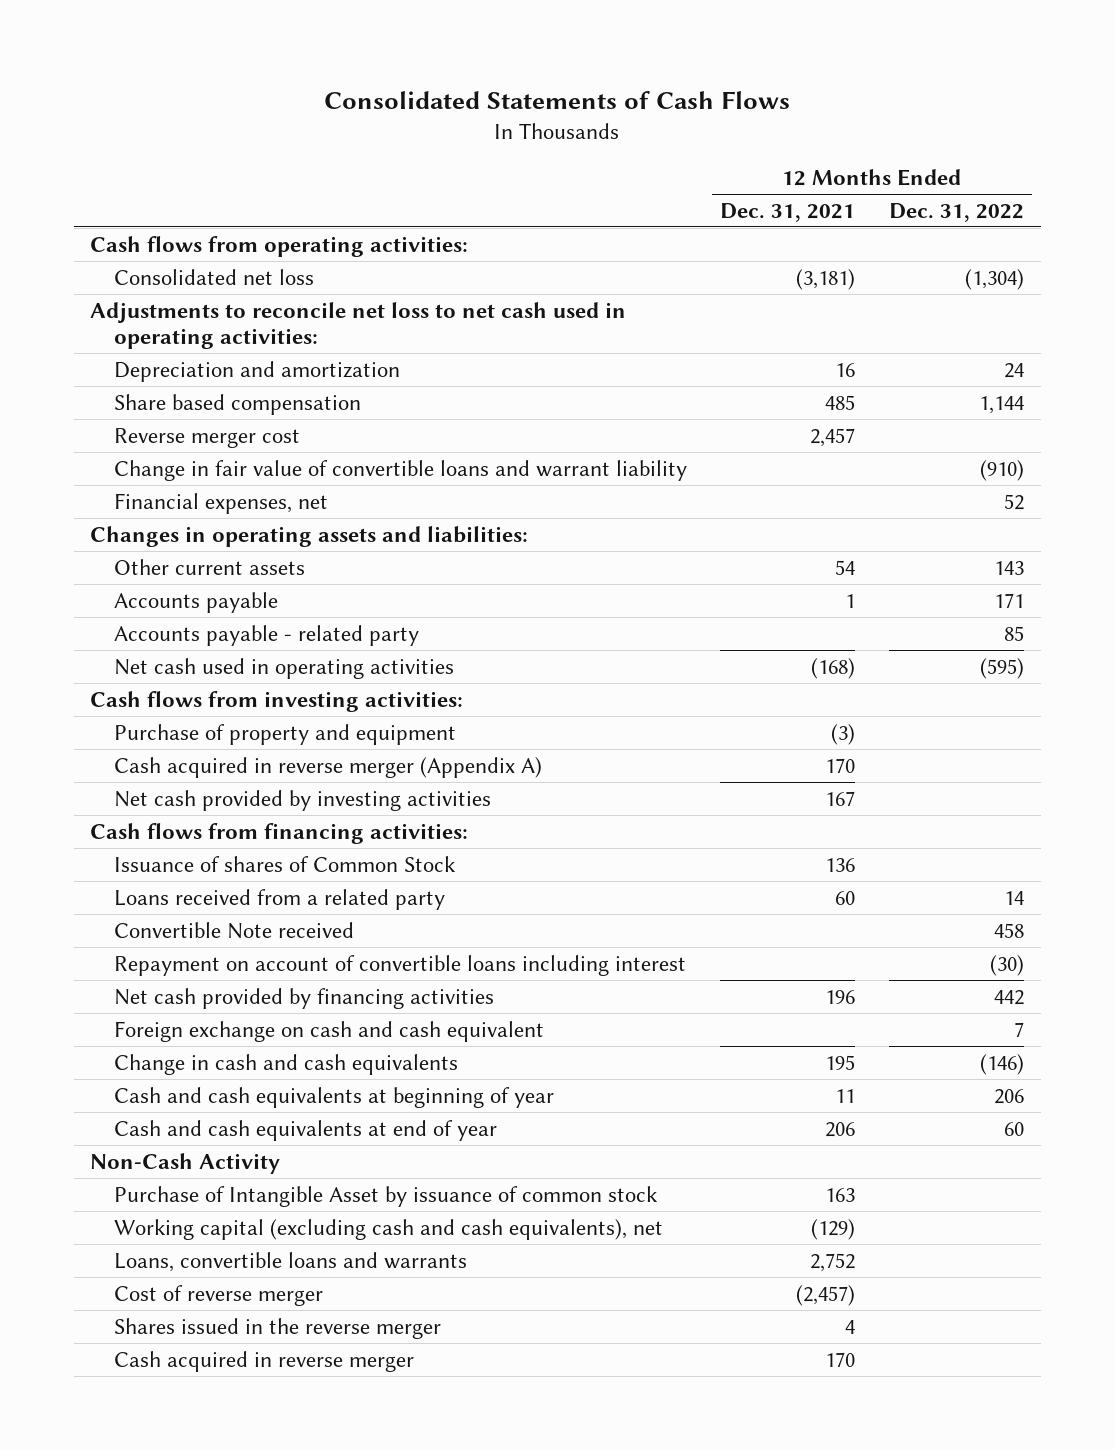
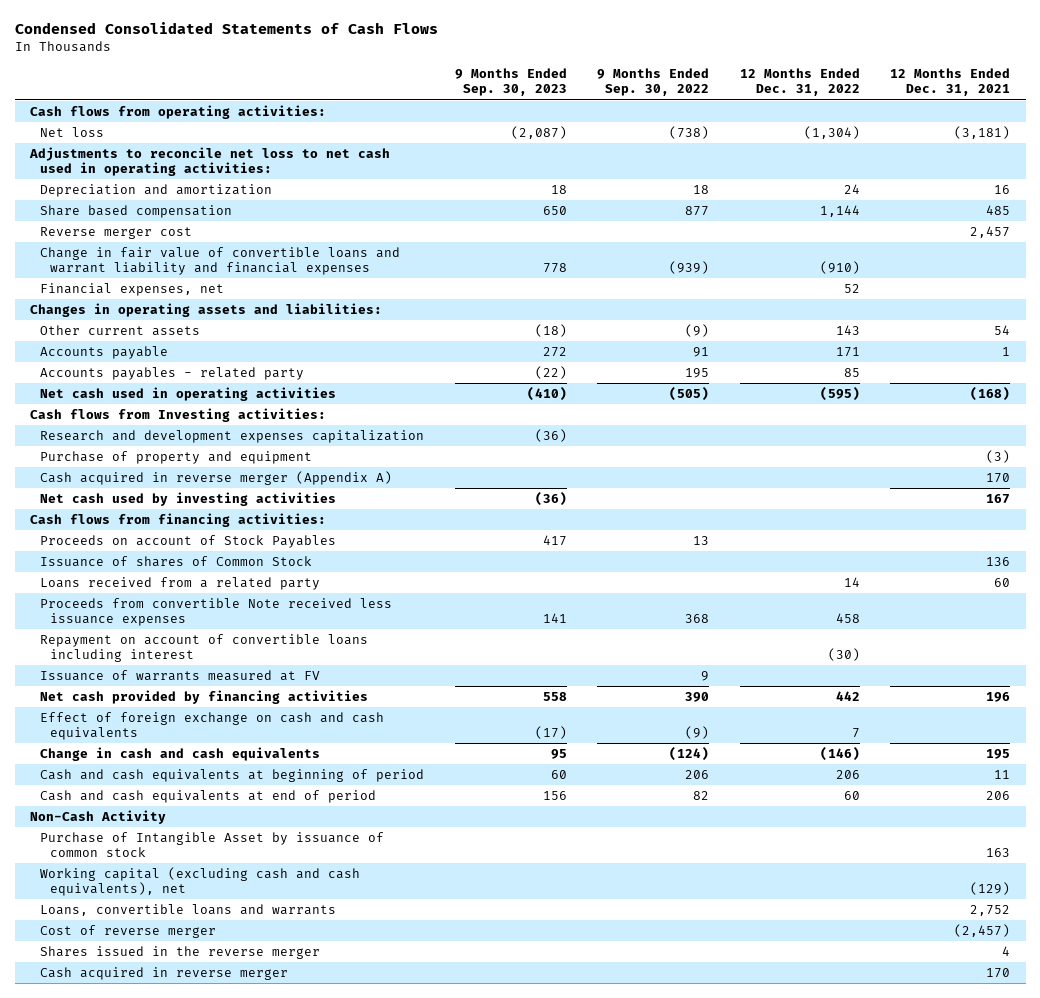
- Consolidated Statements of Cash Flows
+ Condensed Consolidated Statements of Cash Flows
- | 12 Months Ended Dec. 31, 2021 | 12 Months Ended Dec. 31, 2022
+ | 9 Months Ended Sep. 30, 2023 | 9 Months Ended Sep. 30, 2022 | 12 Months Ended Dec. 31, 2022 | 12 Months Ended Dec. 31, 2021
- Consolidated net loss | (3,181) | (1,304)
+ Net loss | (2,087) | (738) | (1,304) | (3,181)
- Change in fair value of convertible loans and warrant liability | | (910)
+ Change in fair value of convertible loans and warrant liability and financial expenses | 778 | (939) | (910) |
- Accounts payable - related party | | 85
+ Accounts payables - related party | (22) | 195 | 85 |
- Cash flows from investing activities:
+ Cash flows from Investing activities:
+ Research and development expenses capitalization | (36) | | |
- Net cash provided by investing activities | 167 |
+ Net cash used by investing activities | (36) | | | 167
+ Proceeds on account of Stock Payables | 417 | 13 | |
- Convertible Note received | | 458
+ Proceeds from convertible Note received less issuance expenses | 141 | 368 | 458 |
+ Issuance of warrants measured at FV | | 9 | |
- Foreign exchange on cash and cash equivalent | | 7
+ Effect of foreign exchange on cash and cash equivalents | (17) | (9) | 7 |
- Cash and cash equivalents at beginning of year | 11 | 206
- Cash and cash equivalents at end of year | 206 | 60
+ Cash and cash equivalents at beginning of period | 60 | 206 | 206 | 11
+ Cash and cash equivalents at end of period | 156 | 82 | 60 | 206

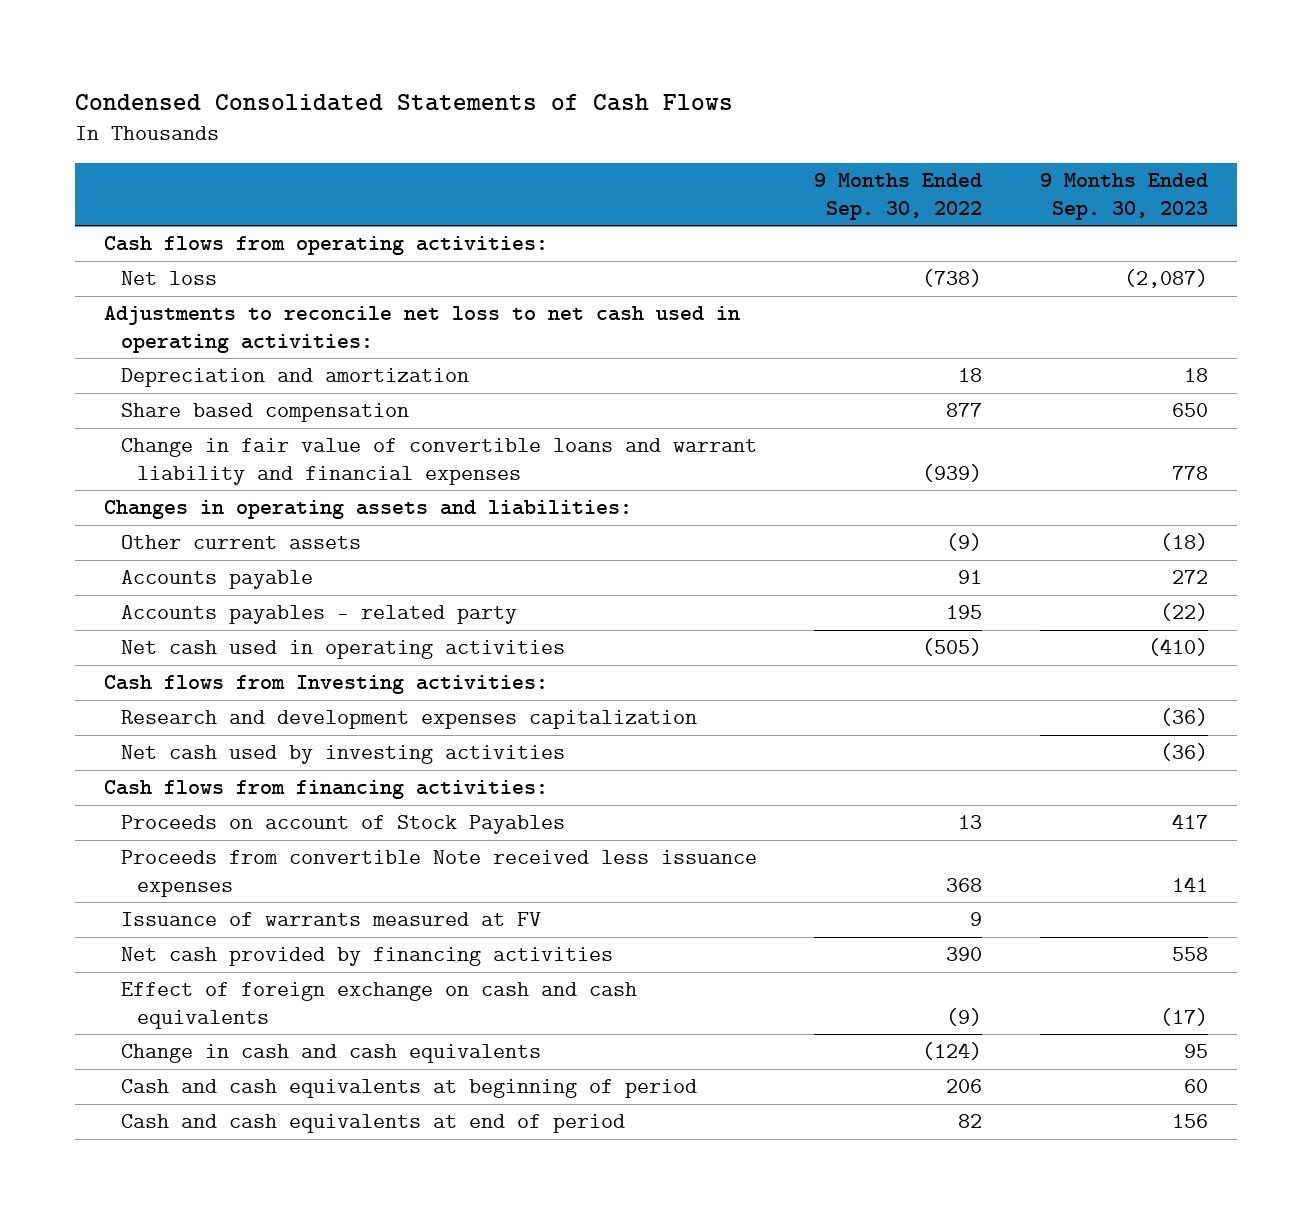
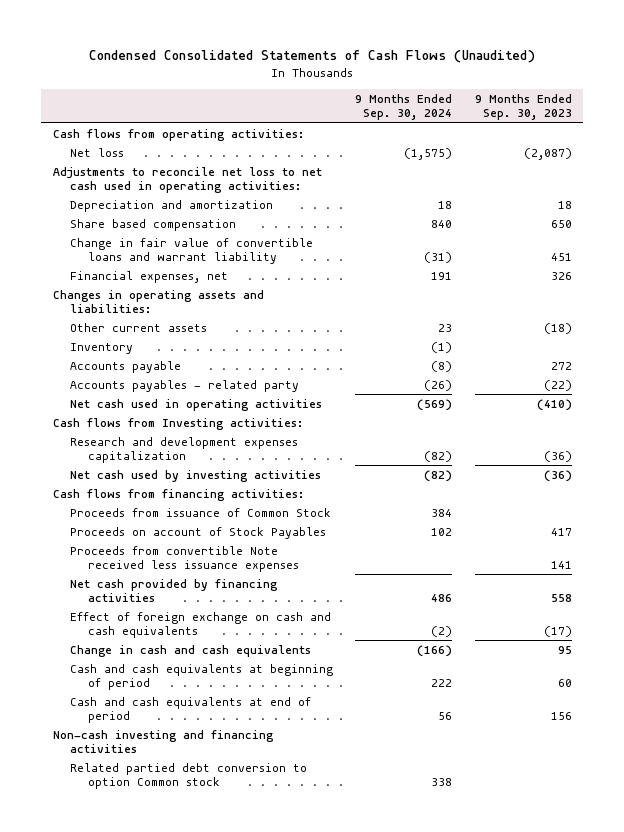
- Condensed Consolidated Statements of Cash Flows
+ Condensed Consolidated Statements of Cash Flows (Unaudited)
- | 9 Months Ended Sep. 30, 2022 | 9 Months Ended Sep. 30, 2023
+ | 9 Months Ended Sep. 30, 2024 | 9 Months Ended Sep. 30, 2023
- Change in fair value of convertible loans and warrant liability and financial expenses | (939) | 778
+ Change in fair value of convertible loans and warrant liability | (31) | 451
+ Financial expenses, net | 191 | 326
+ Inventory | (1) |
+ Proceeds from issuance of Common Stock | 384 |
- Issuance of warrants measured at FV | 9 |
+ Non-cash investing and financing activities
+ Related partied debt conversion to option Common stock | 338 |

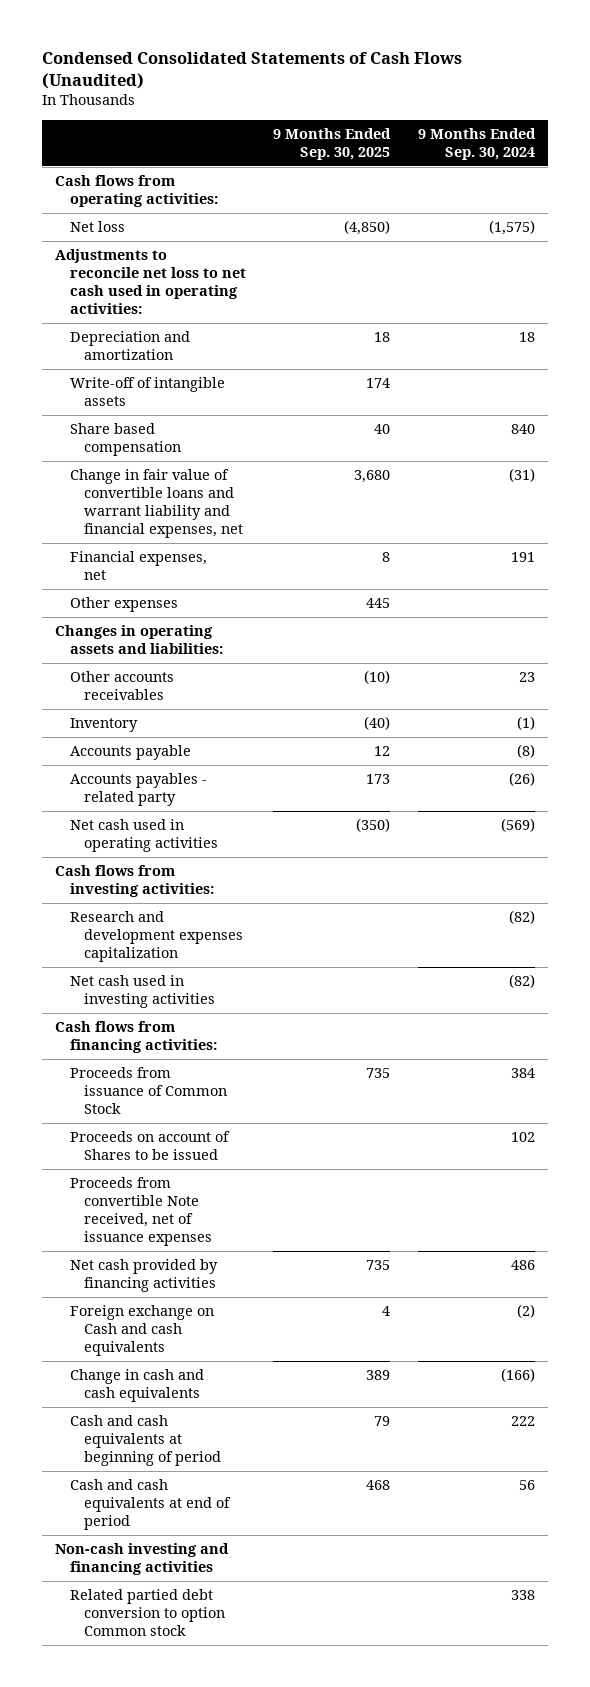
- | 9 Months Ended Sep. 30, 2024 | 9 Months Ended Sep. 30, 2023
+ | 9 Months Ended Sep. 30, 2025 | 9 Months Ended Sep. 30, 2024
+ Write-off of intangible assets | 174 |
- Change in fair value of convertible loans and warrant liability | (31) | 451
+ Change in fair value of convertible loans and warrant liability and financial expenses, net | 3,680 | (31)
+ Other expenses | 445 |
- Other current assets | 23 | (18)
+ Other accounts receivables | (10) | 23
- Cash flows from Investing activities:
+ Cash flows from investing activities:
- Net cash used by investing activities | (82) | (36)
+ Net cash used in investing activities | | (82)
- Proceeds on account of Stock Payables | 102 | 417
- Proceeds from convertible Note received less issuance expenses | | 141
+ Proceeds on account of Shares to be issued | | 102
+ Proceeds from convertible Note received, net of issuance expenses
- Effect of foreign exchange on cash and cash equivalents | (2) | (17)
+ Foreign exchange on Cash and cash equivalents | 4 | (2)

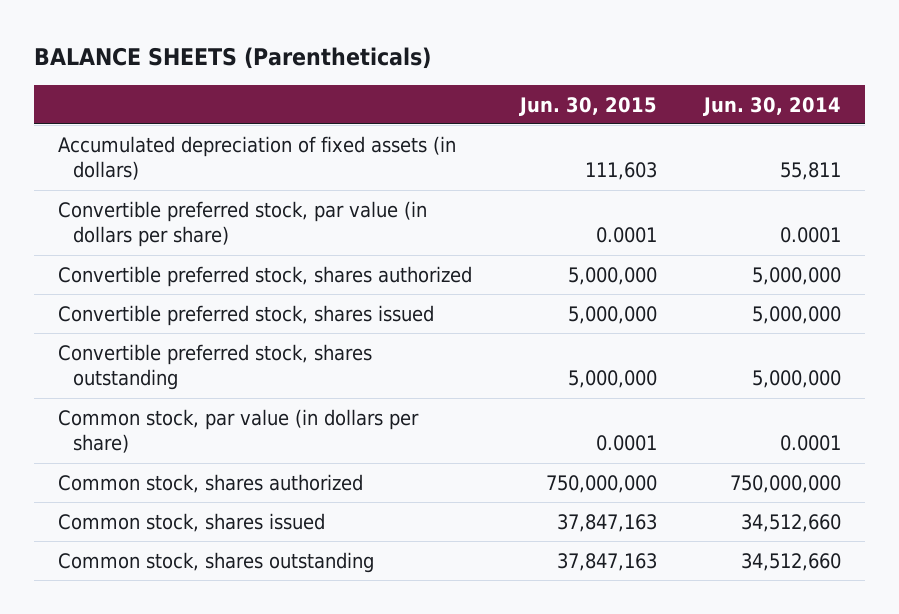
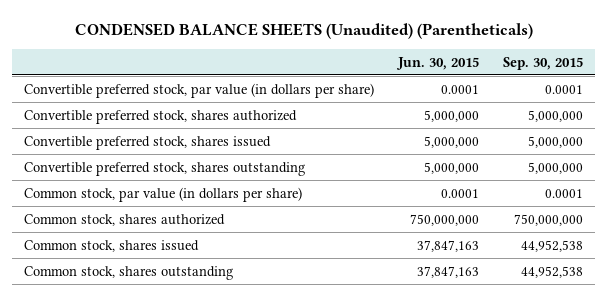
- BALANCE SHEETS (Parentheticals)
+ CONDENSED BALANCE SHEETS (Unaudited) (Parentheticals)
- | Jun. 30, 2015 | Jun. 30, 2014
+ | Jun. 30, 2015 | Sep. 30, 2015
- Accumulated depreciation of fixed assets (in dollars) | 111,603 | 55,811

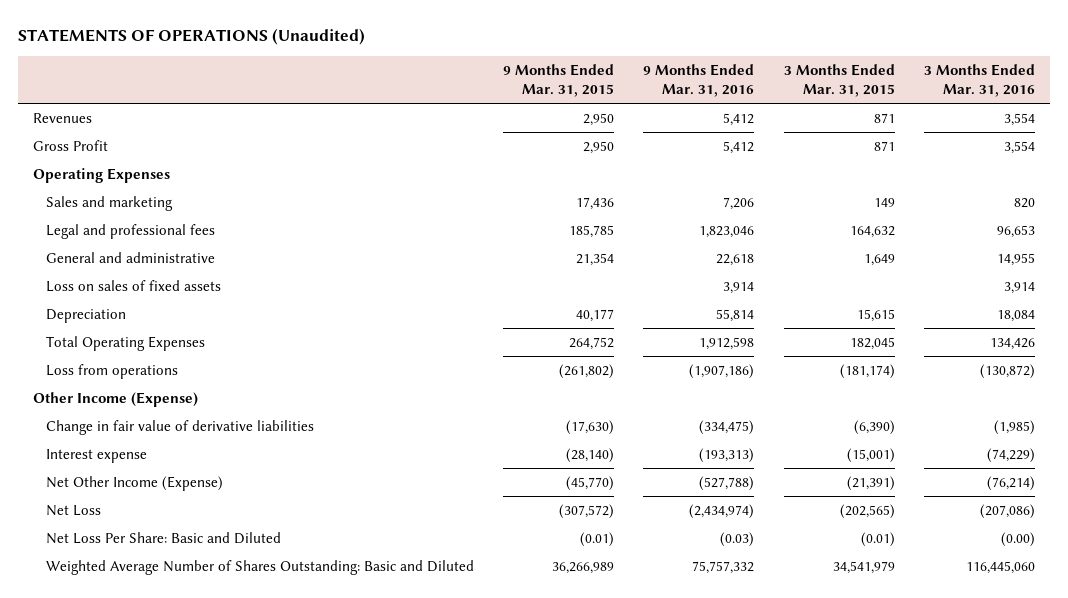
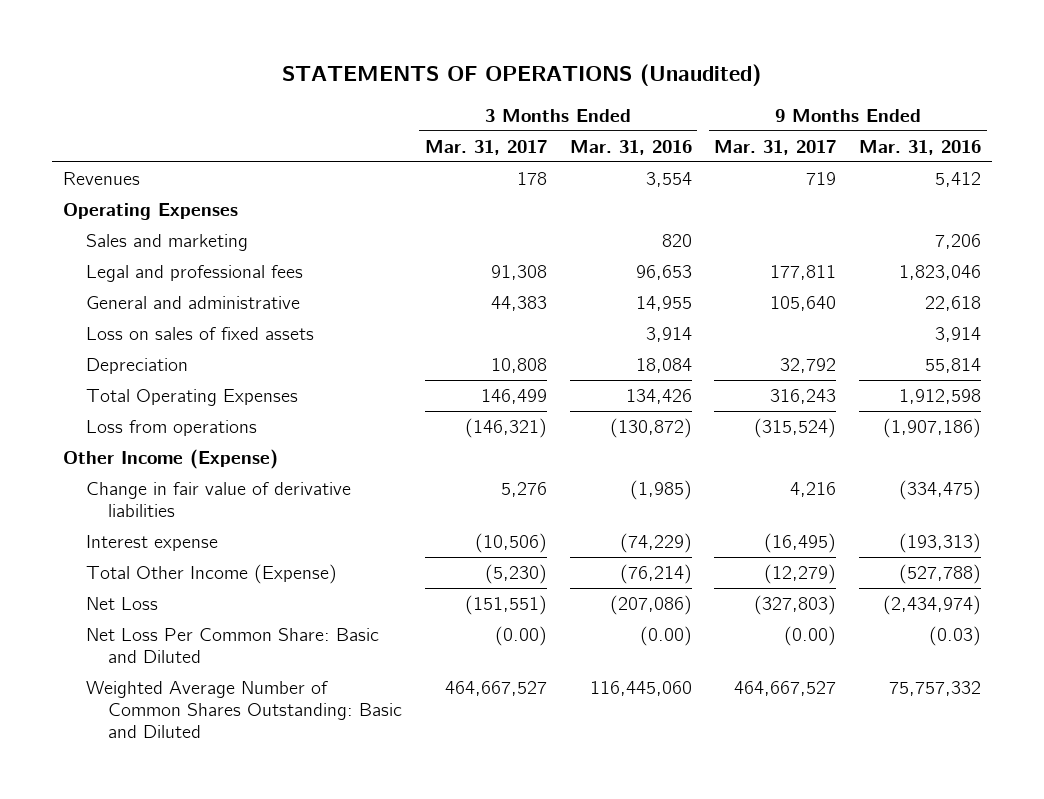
- | 9 Months Ended Mar. 31, 2015 | 9 Months Ended Mar. 31, 2016 | 3 Months Ended Mar. 31, 2015 | 3 Months Ended Mar. 31, 2016
+ | 3 Months Ended Mar. 31, 2017 | 3 Months Ended Mar. 31, 2016 | 9 Months Ended Mar. 31, 2017 | 9 Months Ended Mar. 31, 2016
- Gross Profit | 2,950 | 5,412 | 871 | 3,554
- Net Other Income (Expense) | (45,770) | (527,788) | (21,391) | (76,214)
+ Total Other Income (Expense) | (5,230) | (76,214) | (12,279) | (527,788)
- Net Loss Per Share: Basic and Diluted | (0.01) | (0.03) | (0.01) | (0.00)
- Weighted Average Number of Shares Outstanding: Basic and Diluted | 36,266,989 | 75,757,332 | 34,541,979 | 116,445,060
+ Net Loss Per Common Share: Basic and Diluted | (0.00) | (0.00) | (0.00) | (0.03)
+ Weighted Average Number of Common Shares Outstanding: Basic and Diluted | 464,667,527 | 116,445,060 | 464,667,527 | 75,757,332

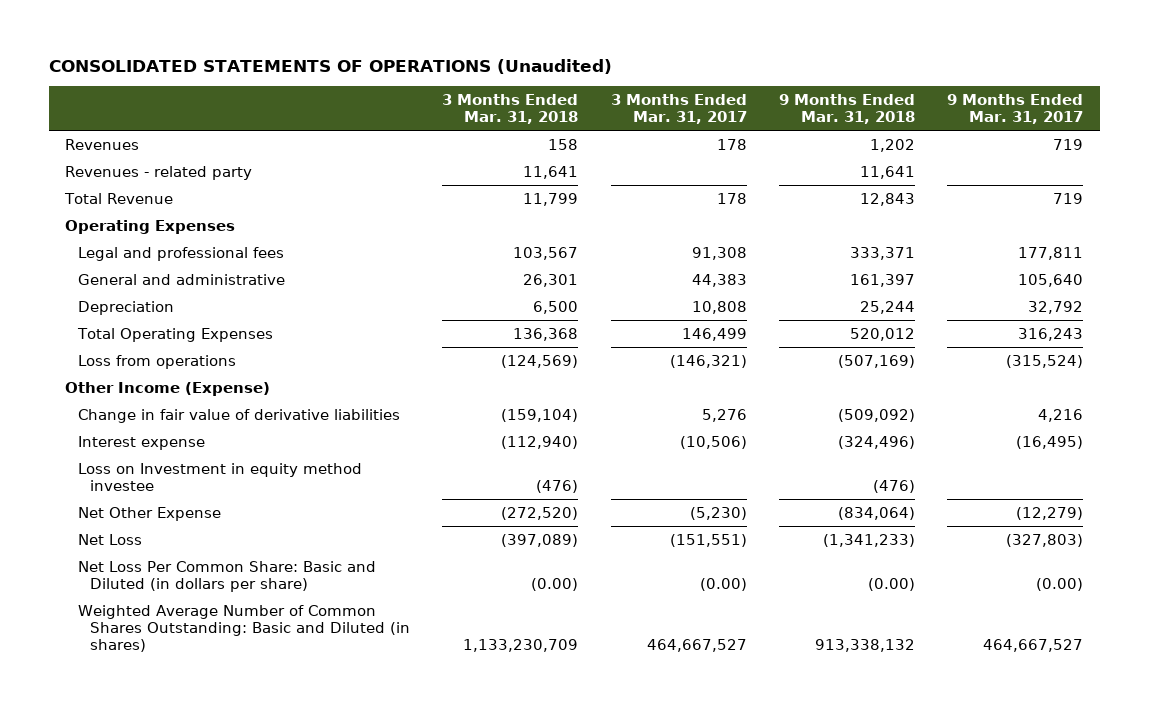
- STATEMENTS OF OPERATIONS (Unaudited)
+ CONSOLIDATED STATEMENTS OF OPERATIONS (Unaudited)
- | 3 Months Ended Mar. 31, 2017 | 3 Months Ended Mar. 31, 2016 | 9 Months Ended Mar. 31, 2017 | 9 Months Ended Mar. 31, 2016
+ | 3 Months Ended Mar. 31, 2018 | 3 Months Ended Mar. 31, 2017 | 9 Months Ended Mar. 31, 2018 | 9 Months Ended Mar. 31, 2017
+ Revenues - related party | 11,641 | | 11,641 |
+ Total Revenue | 11,799 | 178 | 12,843 | 719
- Sales and marketing | | 820 | | 7,206
- Loss on sales of fixed assets | | 3,914 | | 3,914
- Total Other Income (Expense) | (5,230) | (76,214) | (12,279) | (527,788)
+ Loss on Investment in equity method investee | (476) | | (476) |
+ Net Other Expense | (272,520) | (5,230) | (834,064) | (12,279)
- Net Loss Per Common Share: Basic and Diluted | (0.00) | (0.00) | (0.00) | (0.03)
- Weighted Average Number of Common Shares Outstanding: Basic and Diluted | 464,667,527 | 116,445,060 | 464,667,527 | 75,757,332
+ Net Loss Per Common Share: Basic and Diluted (in dollars per share) | (0.00) | (0.00) | (0.00) | (0.00)
+ Weighted Average Number of Common Shares Outstanding: Basic and Diluted (in shares) | 1,133,230,709 | 464,667,527 | 913,338,132 | 464,667,527

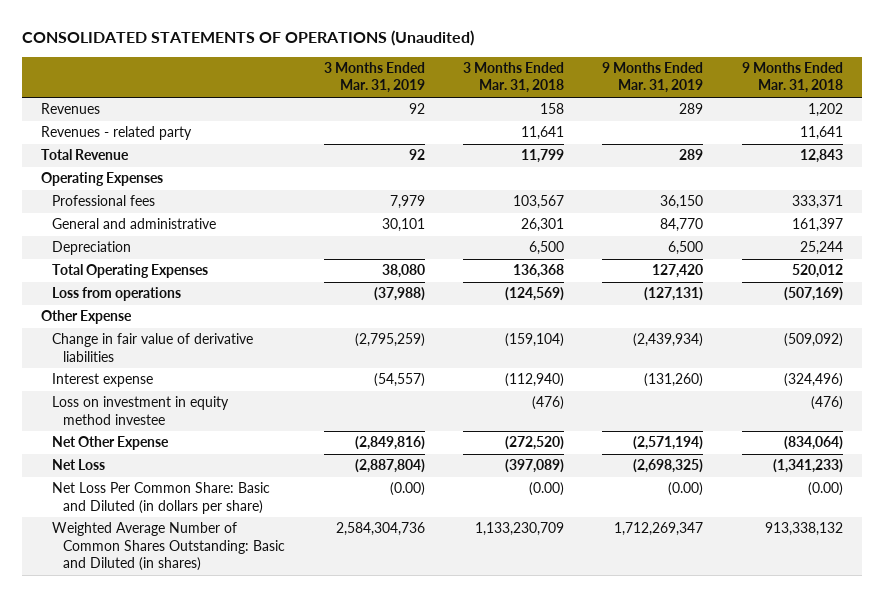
- | 3 Months Ended Mar. 31, 2018 | 3 Months Ended Mar. 31, 2017 | 9 Months Ended Mar. 31, 2018 | 9 Months Ended Mar. 31, 2017
+ | 3 Months Ended Mar. 31, 2019 | 3 Months Ended Mar. 31, 2018 | 9 Months Ended Mar. 31, 2019 | 9 Months Ended Mar. 31, 2018
- Legal and professional fees | 103,567 | 91,308 | 333,371 | 177,811
+ Professional fees | 7,979 | 103,567 | 36,150 | 333,371
- Other Income (Expense)
+ Other Expense
- Loss on Investment in equity method investee | (476) | | (476) |
+ Loss on investment in equity method investee | | (476) | | (476)

